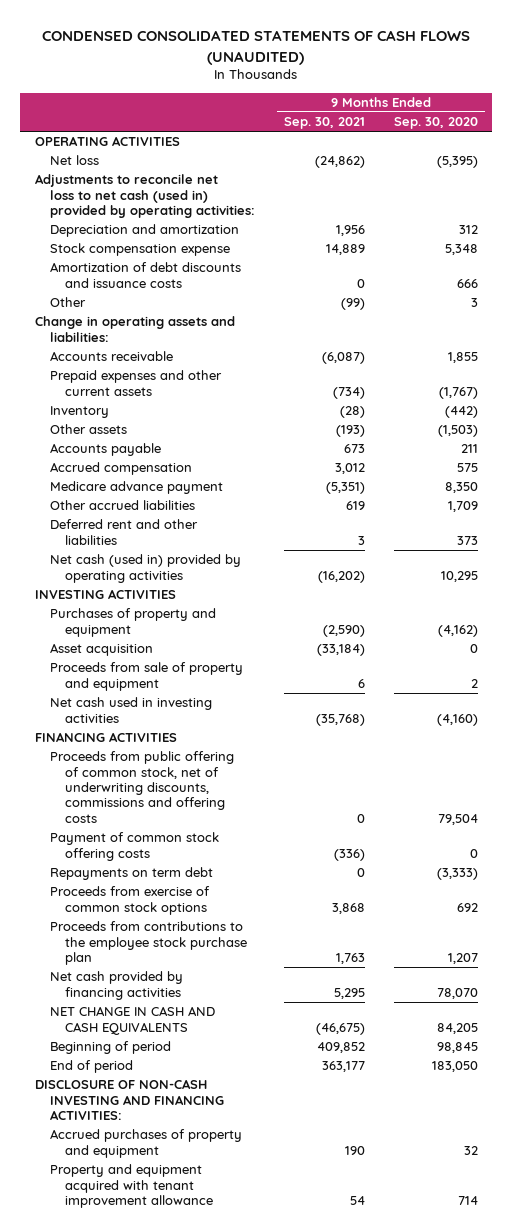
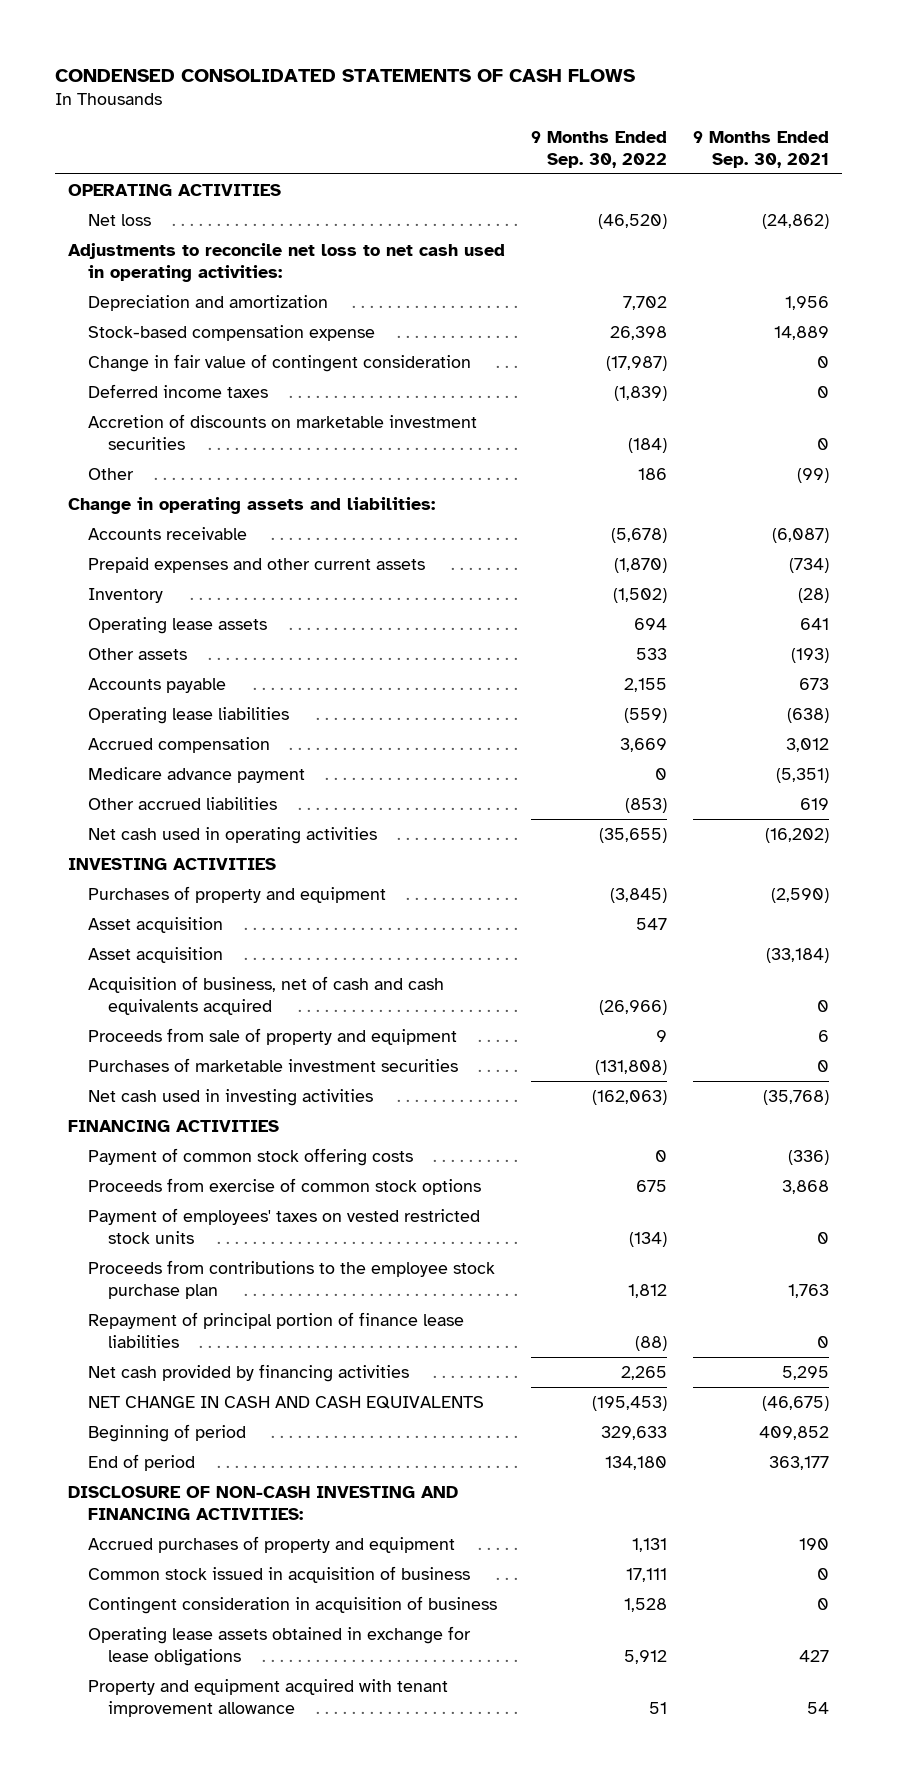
- CONDENSED CONSOLIDATED STATEMENTS OF CASH FLOWS (UNAUDITED)
+ CONDENSED CONSOLIDATED STATEMENTS OF CASH FLOWS
- | 9 Months Ended Sep. 30, 2021 | 9 Months Ended Sep. 30, 2020
+ | 9 Months Ended Sep. 30, 2022 | 9 Months Ended Sep. 30, 2021
- Adjustments to reconcile net loss to net cash (used in) provided by operating activities:
+ Adjustments to reconcile net loss to net cash used in operating activities:
- Stock compensation expense | 14,889 | 5,348
- Amortization of debt discounts and issuance costs | 0 | 666
+ Stock-based compensation expense | 26,398 | 14,889
+ Change in fair value of contingent consideration | (17,987) | 0
+ Deferred income taxes | (1,839) | 0
+ Accretion of discounts on marketable investment securities | (184) | 0
+ Operating lease assets | 694 | 641
+ Operating lease liabilities | (559) | (638)
- Deferred rent and other liabilities | 3 | 373
- Net cash (used in) provided by operating activities | (16,202) | 10,295
+ Net cash used in operating activities | (35,655) | (16,202)
+ Asset acquisition | 547 |
+ Acquisition of business, net of cash and cash equivalents acquired | (26,966) | 0
+ Purchases of marketable investment securities | (131,808) | 0
- Proceeds from public offering of common stock, net of underwriting discounts, commissions and offering costs | 0 | 79,504
- Repayments on term debt | 0 | (3,333)
+ Payment of employees' taxes on vested restricted stock units | (134) | 0
+ Repayment of principal portion of finance lease liabilities | (88) | 0
+ Common stock issued in acquisition of business | 17,111 | 0
+ Contingent consideration in acquisition of business | 1,528 | 0
+ Operating lease assets obtained in exchange for lease obligations | 5,912 | 427

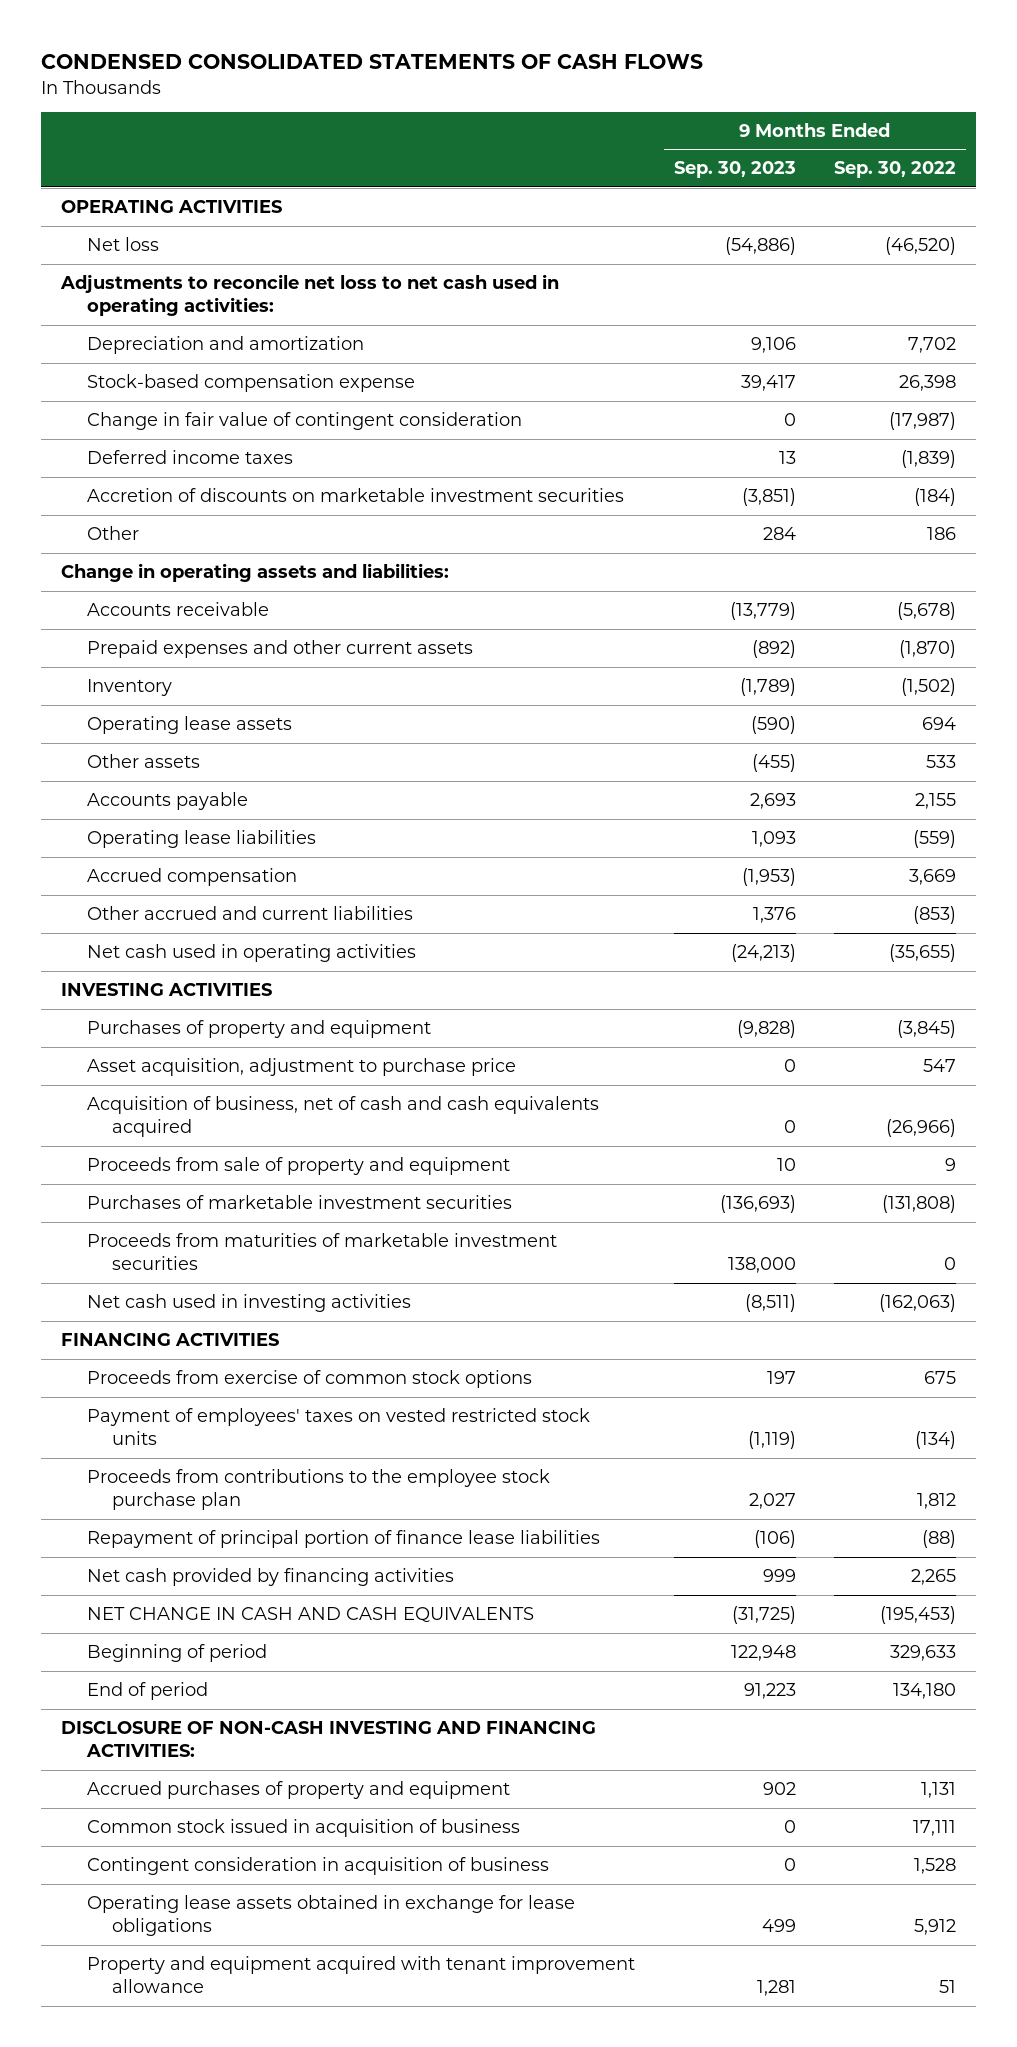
- | 9 Months Ended Sep. 30, 2022 | 9 Months Ended Sep. 30, 2021
+ | 9 Months Ended Sep. 30, 2023 | 9 Months Ended Sep. 30, 2022
- Medicare advance payment | 0 | (5,351)
- Other accrued liabilities | (853) | 619
+ Other accrued and current liabilities | 1,376 | (853)
- Asset acquisition | 547 |
- Asset acquisition | | (33,184)
+ Asset acquisition, adjustment to purchase price | 0 | 547
+ Proceeds from maturities of marketable investment securities | 138,000 | 0
- Payment of common stock offering costs | 0 | (336)

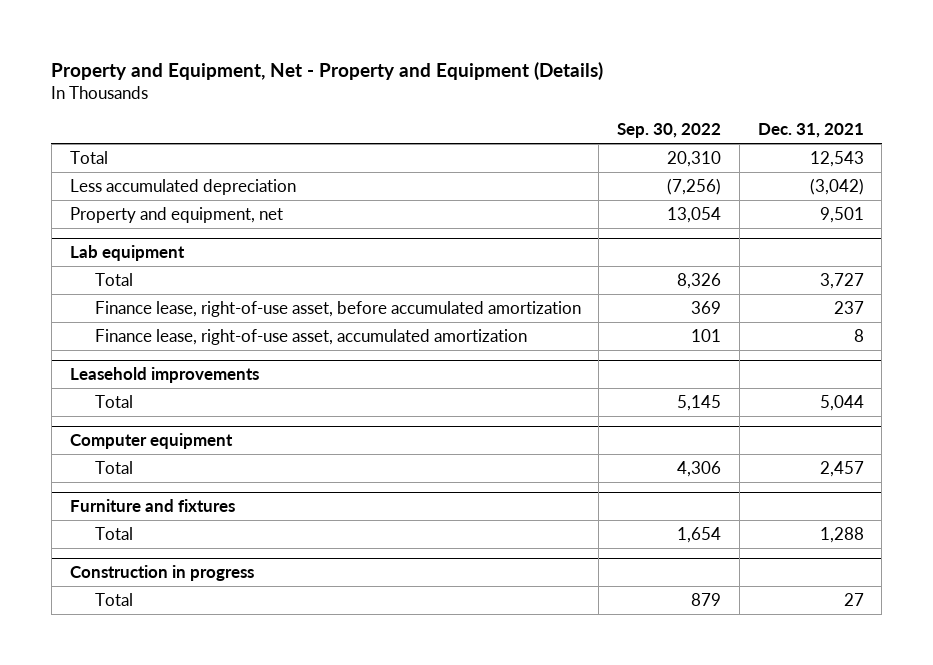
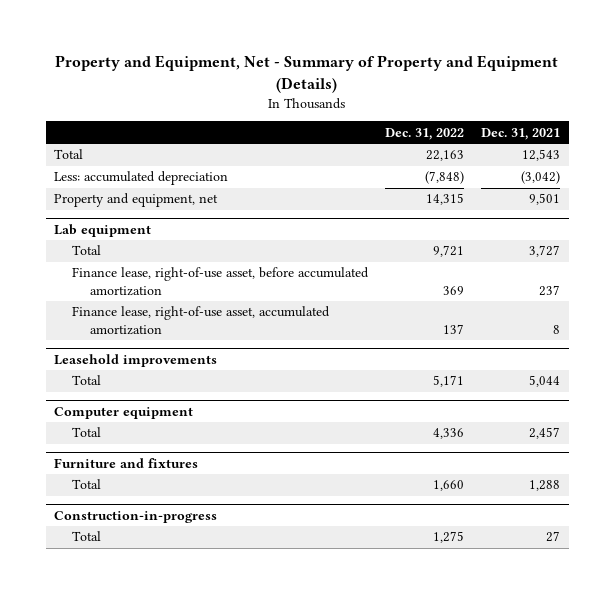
- Property and Equipment, Net - Property and Equipment (Details)
+ Property and Equipment, Net - Summary of Property and Equipment (Details)
- | Sep. 30, 2022 | Dec. 31, 2021
+ | Dec. 31, 2022 | Dec. 31, 2021
- Less accumulated depreciation | (7,256) | (3,042)
+ Less: accumulated depreciation | (7,848) | (3,042)
- Construction in progress
+ Construction-in-progress

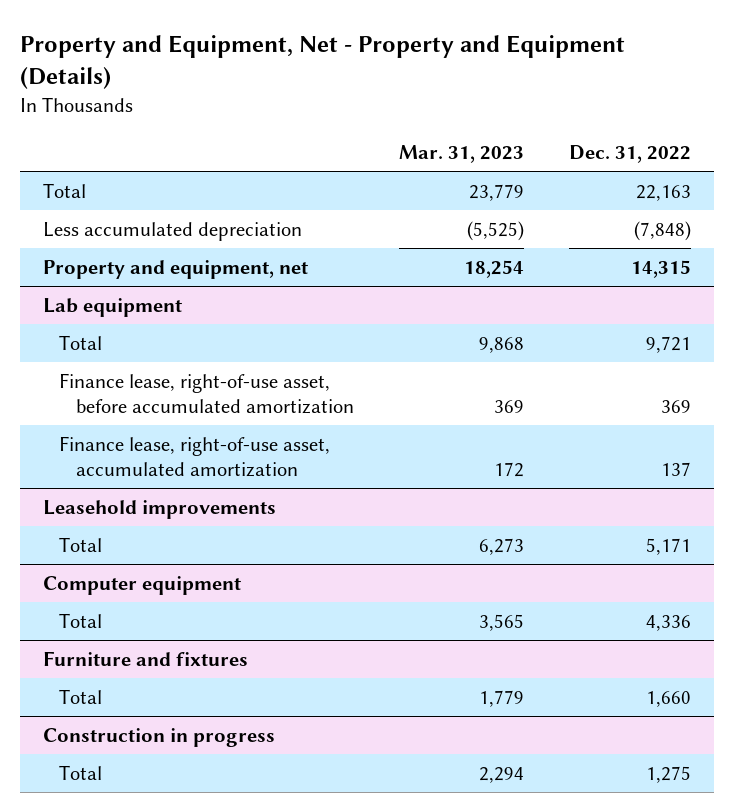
- Property and Equipment, Net - Summary of Property and Equipment (Details)
+ Property and Equipment, Net - Property and Equipment (Details)
- | Dec. 31, 2022 | Dec. 31, 2021
+ | Mar. 31, 2023 | Dec. 31, 2022
- Less: accumulated depreciation | (7,848) | (3,042)
+ Less accumulated depreciation | (5,525) | (7,848)
- Construction-in-progress
+ Construction in progress

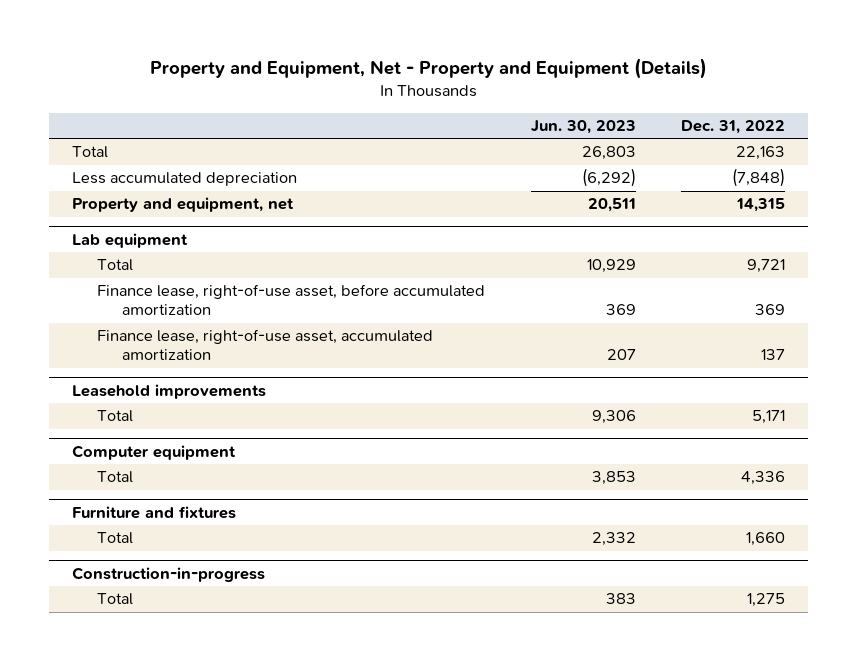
- | Mar. 31, 2023 | Dec. 31, 2022
+ | Jun. 30, 2023 | Dec. 31, 2022
- Construction in progress
+ Construction-in-progress

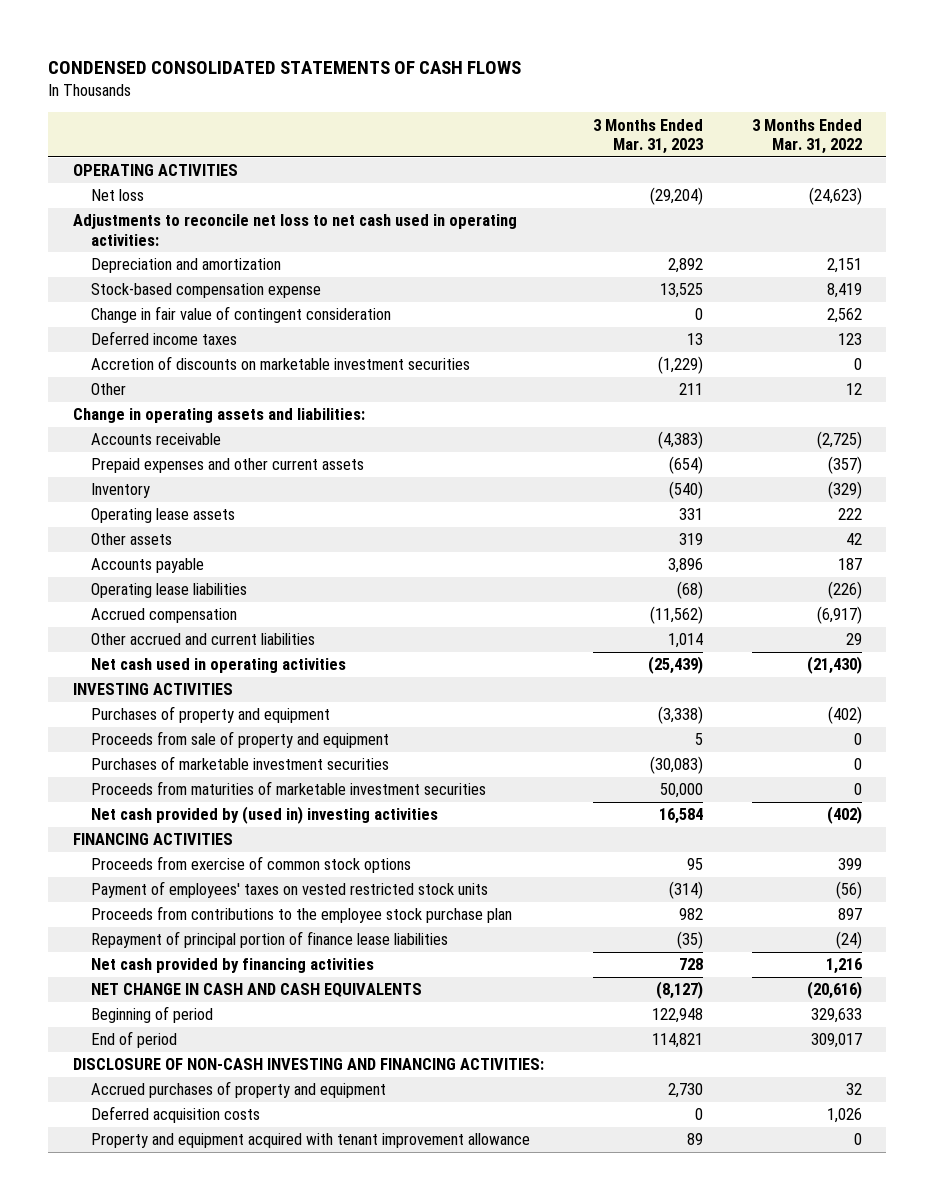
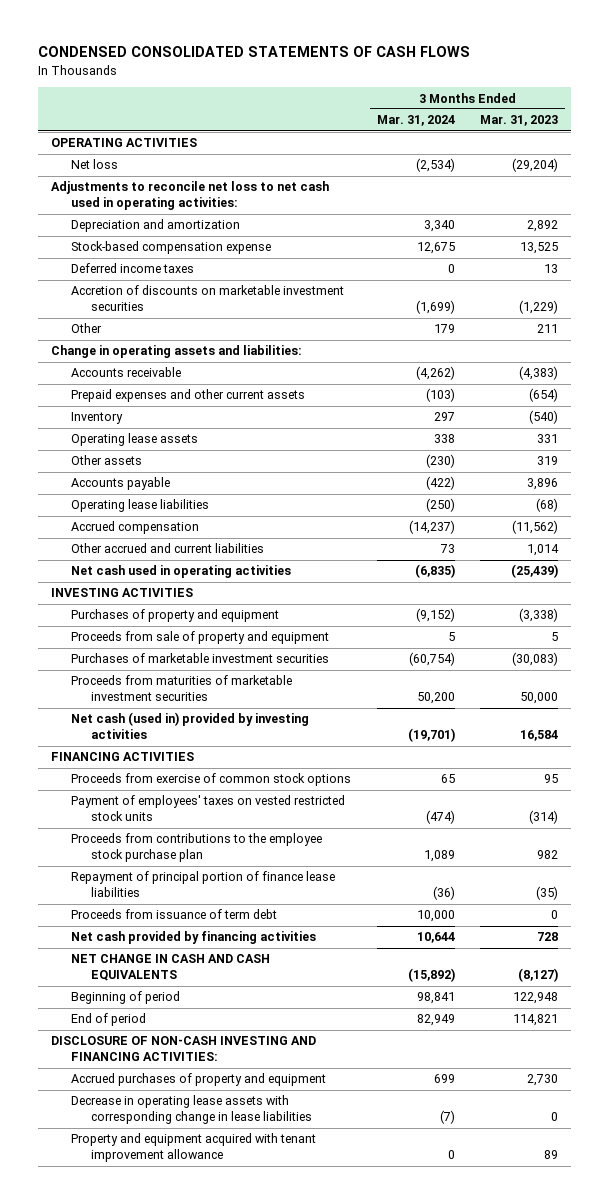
- | 3 Months Ended Mar. 31, 2023 | 3 Months Ended Mar. 31, 2022
+ | 3 Months Ended Mar. 31, 2024 | 3 Months Ended Mar. 31, 2023
- Change in fair value of contingent consideration | 0 | 2,562
- Net cash provided by (used in) investing activities | 16,584 | (402)
+ Net cash (used in) provided by investing activities | (19,701) | 16,584
+ Proceeds from issuance of term debt | 10,000 | 0
- Deferred acquisition costs | 0 | 1,026
+ Decrease in operating lease assets with corresponding change in lease liabilities | (7) | 0

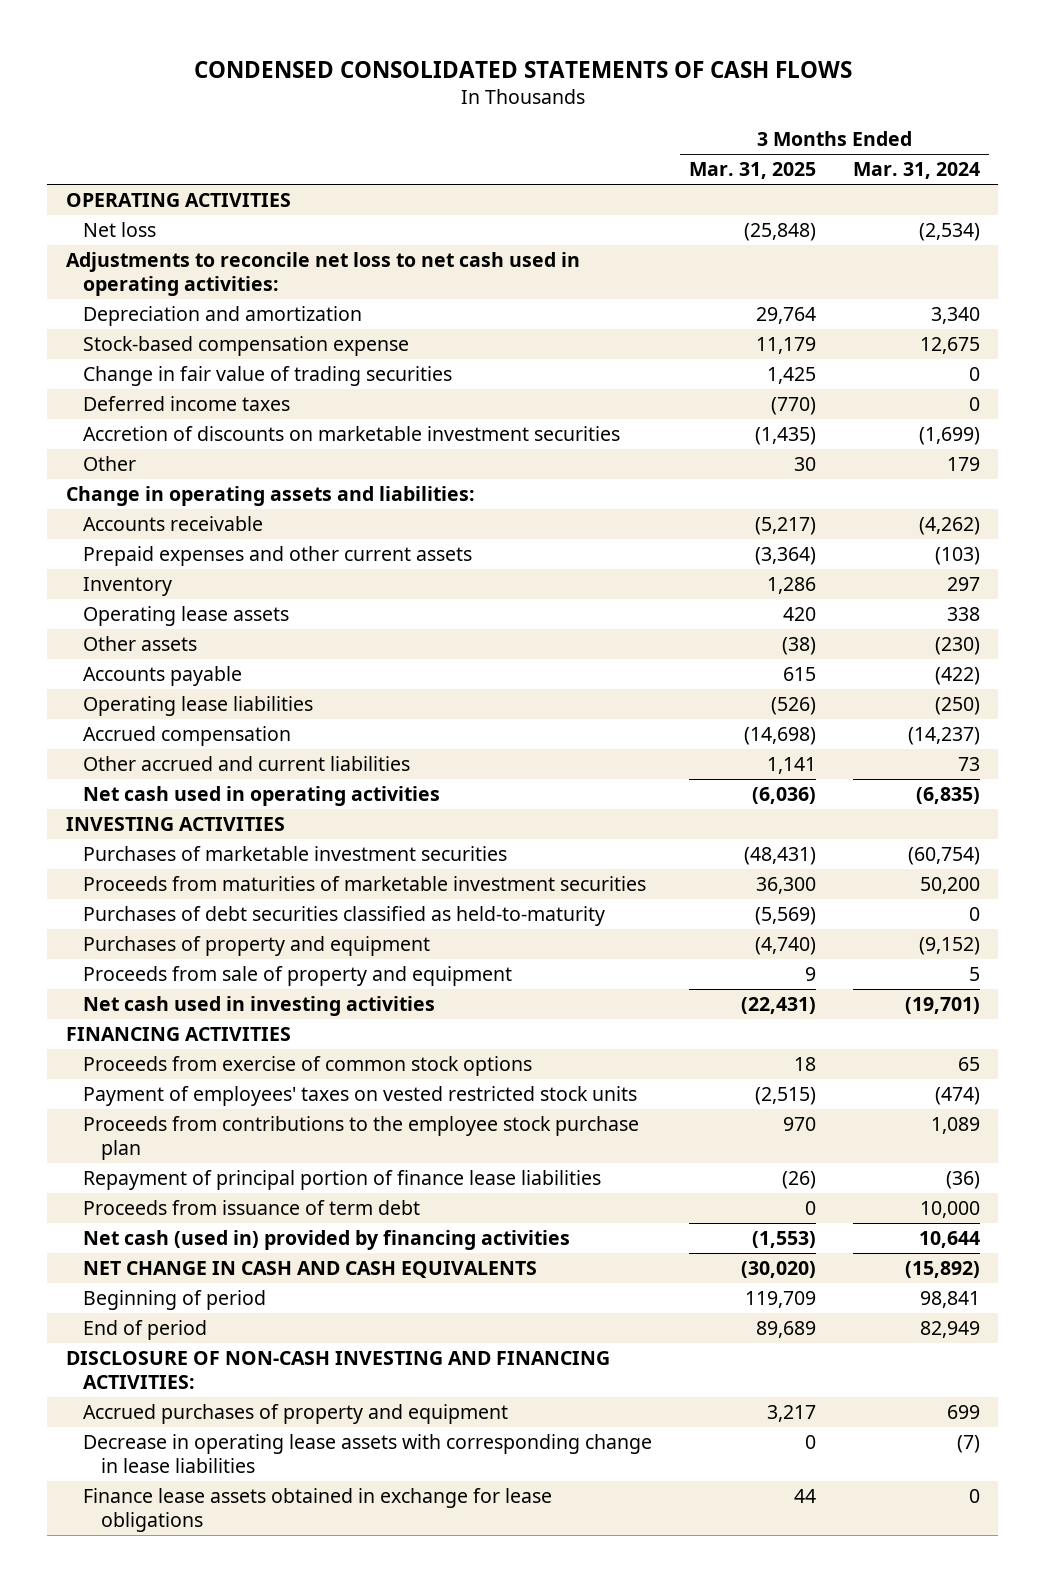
- | 3 Months Ended Mar. 31, 2024 | 3 Months Ended Mar. 31, 2023
+ | 3 Months Ended Mar. 31, 2025 | 3 Months Ended Mar. 31, 2024
+ Change in fair value of trading securities | 1,425 | 0
- Net cash (used in) provided by investing activities | (19,701) | 16,584
+ Purchases of debt securities classified as held-to-maturity | (5,569) | 0
moved down: Purchases of property and equipment | (4,740) | (9,152)
moved down: Proceeds from sale of property and equipment | 9 | 5
+ Net cash used in investing activities | (22,431) | (19,701)
- Net cash provided by financing activities | 10,644 | 728
+ Net cash (used in) provided by financing activities | (1,553) | 10,644
- Property and equipment acquired with tenant improvement allowance | 0 | 89
+ Finance lease assets obtained in exchange for lease obligations | 44 | 0

